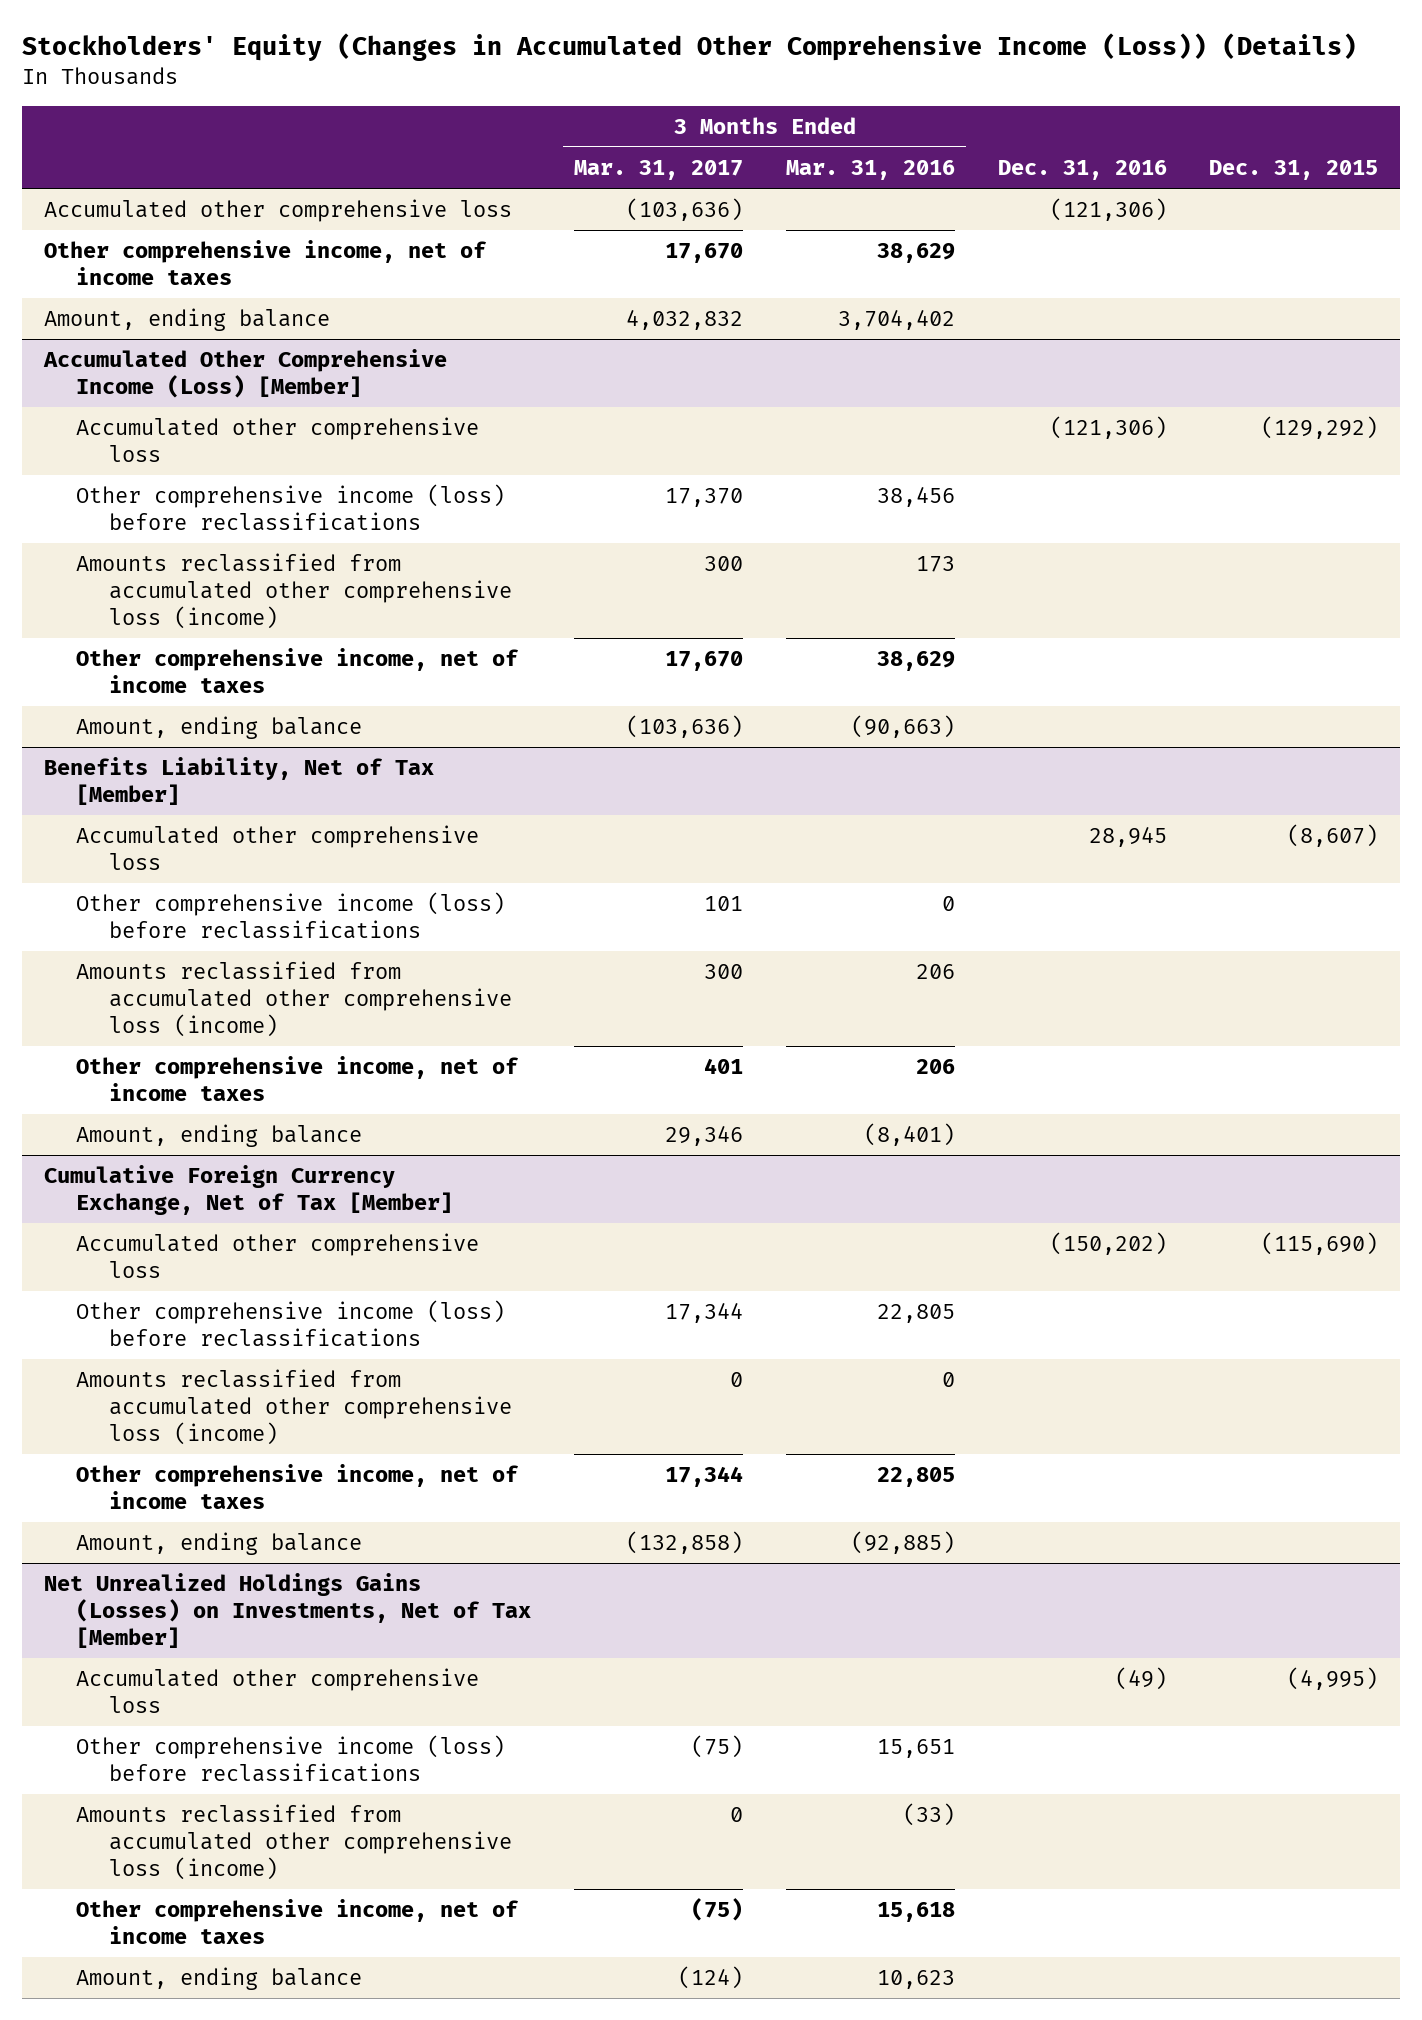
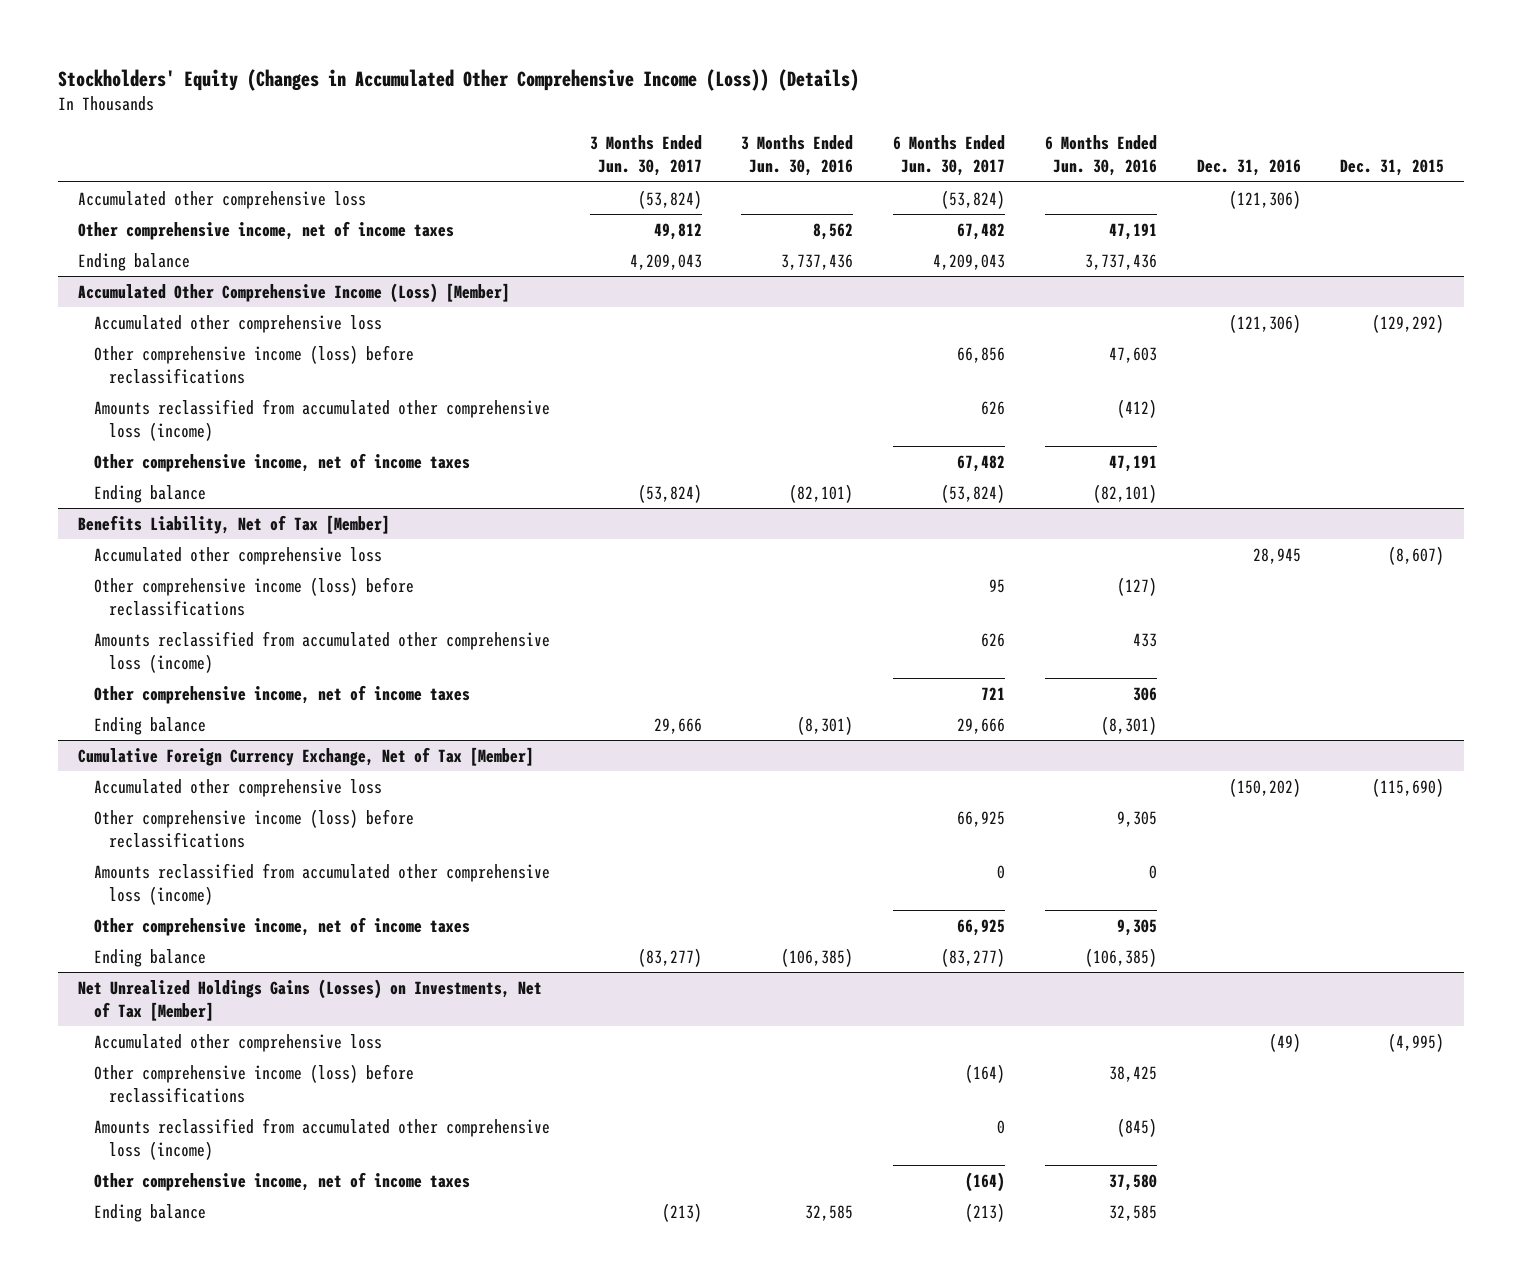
- | 3 Months Ended Mar. 31, 2017 | 3 Months Ended Mar. 31, 2016 | Dec. 31, 2016 | Dec. 31, 2015
+ | 3 Months Ended Jun. 30, 2017 | 3 Months Ended Jun. 30, 2016 | 6 Months Ended Jun. 30, 2017 | 6 Months Ended Jun. 30, 2016 | Dec. 31, 2016 | Dec. 31, 2015
- Amount, ending balance | 4,032,832 | 3,704,402 | |
+ Ending balance | 4,209,043 | 3,737,436 | 4,209,043 | 3,737,436 | |
@ Accumulated Other Comprehensive Income (Loss) [Member]
- Amount, ending balance | (103,636) | (90,663) | |
+ Ending balance | (53,824) | (82,101) | (53,824) | (82,101) | |
@ Benefits Liability, Net of Tax [Member]
- Amount, ending balance | 29,346 | (8,401) | |
+ Ending balance | 29,666 | (8,301) | 29,666 | (8,301) | |
@ Cumulative Foreign Currency Exchange, Net of Tax [Member]
- Amount, ending balance | (132,858) | (92,885) | |
+ Ending balance | (83,277) | (106,385) | (83,277) | (106,385) | |
@ Net Unrealized Holdings Gains (Losses) on Investments, Net of Tax [Member]
- Amount, ending balance | (124) | 10,623 | |
+ Ending balance | (213) | 32,585 | (213) | 32,585 | |

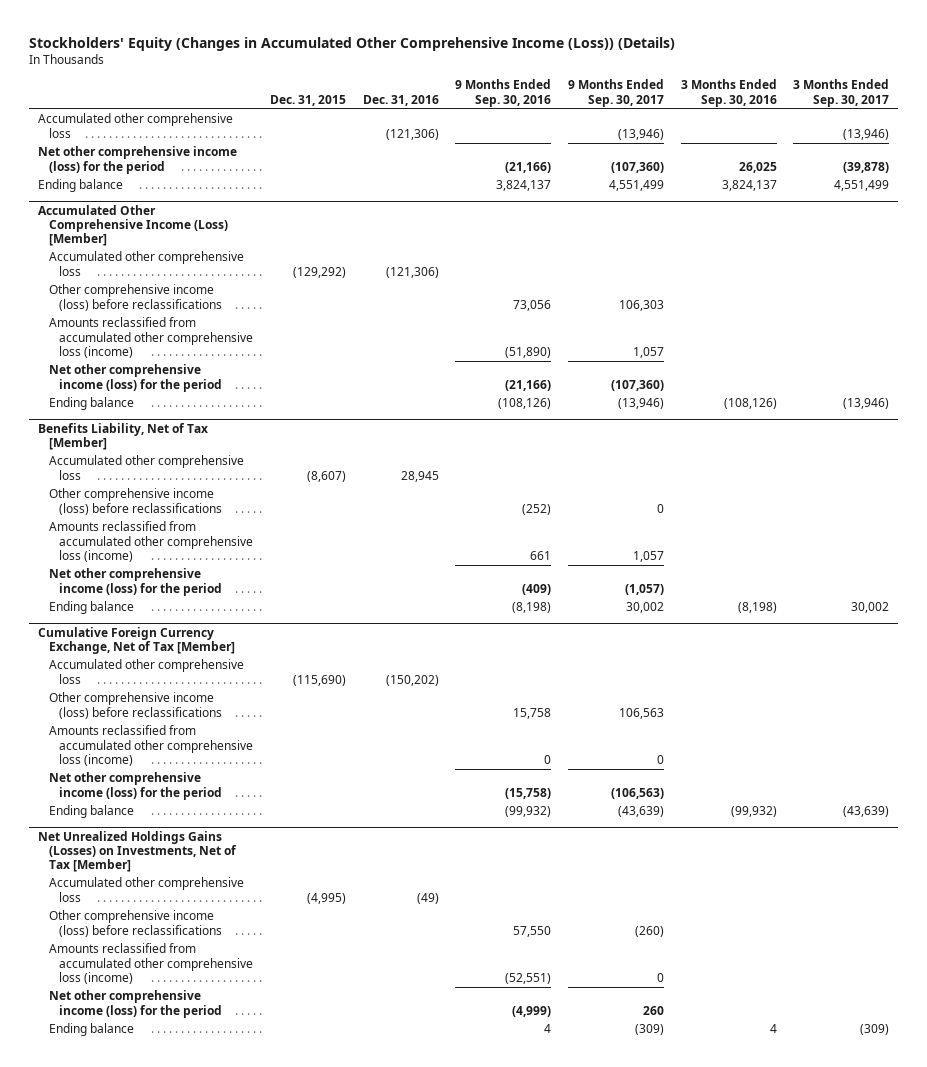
- | 3 Months Ended Jun. 30, 2017 | 3 Months Ended Jun. 30, 2016 | 6 Months Ended Jun. 30, 2017 | 6 Months Ended Jun. 30, 2016 | Dec. 31, 2016 | Dec. 31, 2015
+ | Dec. 31, 2015 | Dec. 31, 2016 | 9 Months Ended Sep. 30, 2016 | 9 Months Ended Sep. 30, 2017 | 3 Months Ended Sep. 30, 2016 | 3 Months Ended Sep. 30, 2017
- Other comprehensive income, net of income taxes | 49,812 | 8,562 | 67,482 | 47,191 | |
+ Net other comprehensive income (loss) for the period | | | (21,166) | (107,360) | 26,025 | (39,878)
@ Accumulated Other Comprehensive Income (Loss) [Member]
- Other comprehensive income, net of income taxes | | | 67,482 | 47,191 | |
+ Net other comprehensive income (loss) for the period | | | (21,166) | (107,360) | |
@ Benefits Liability, Net of Tax [Member]
- Other comprehensive income, net of income taxes | | | 721 | 306 | |
+ Net other comprehensive income (loss) for the period | | | (409) | (1,057) | |
@ Cumulative Foreign Currency Exchange, Net of Tax [Member]
- Other comprehensive income, net of income taxes | | | 66,925 | 9,305 | |
+ Net other comprehensive income (loss) for the period | | | (15,758) | (106,563) | |
@ Net Unrealized Holdings Gains (Losses) on Investments, Net of Tax [Member]
- Other comprehensive income, net of income taxes | | | (164) | 37,580 | |
+ Net other comprehensive income (loss) for the period | | | (4,999) | 260 | |

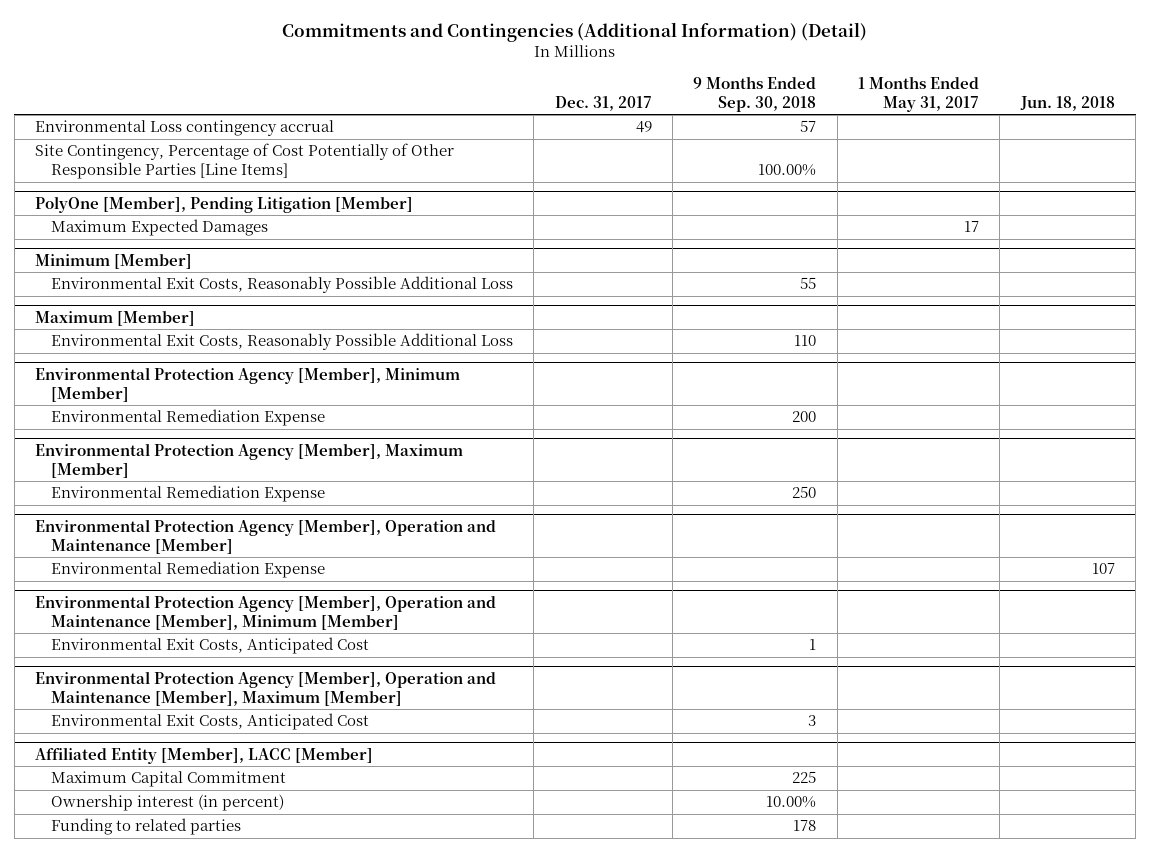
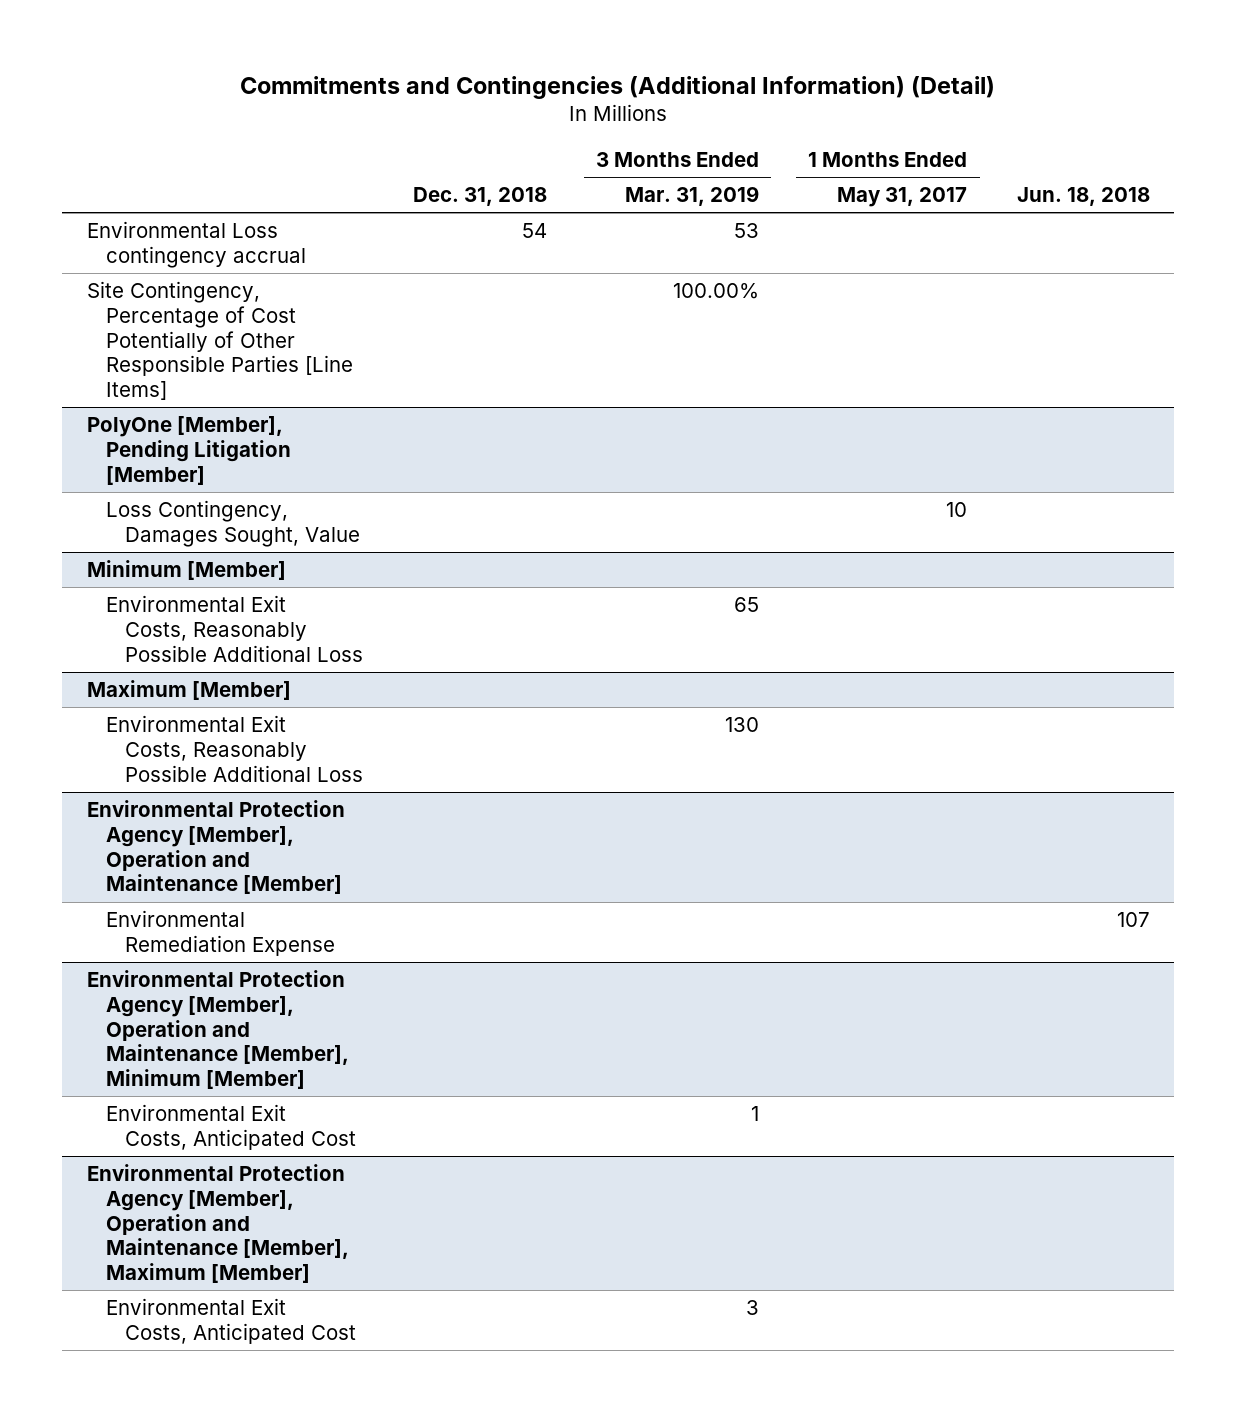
- | Dec. 31, 2017 | 9 Months Ended Sep. 30, 2018 | 1 Months Ended May 31, 2017 | Jun. 18, 2018
+ | Dec. 31, 2018 | 3 Months Ended Mar. 31, 2019 | 1 Months Ended May 31, 2017 | Jun. 18, 2018
@ PolyOne [Member], Pending Litigation [Member]
- Maximum Expected Damages | | | 17 |
+ Loss Contingency, Damages Sought, Value | | | 10 |
- Environmental Protection Agency [Member], Minimum [Member]
- Environmental Remediation Expense | | 200 | |
- Environmental Protection Agency [Member], Maximum [Member]
- Environmental Remediation Expense | | 250 | |
- Affiliated Entity [Member], LACC [Member]
- Maximum Capital Commitment | | 225 | |
- Ownership interest (in percent) | | 10.00% | |
- Funding to related parties | | 178 | |

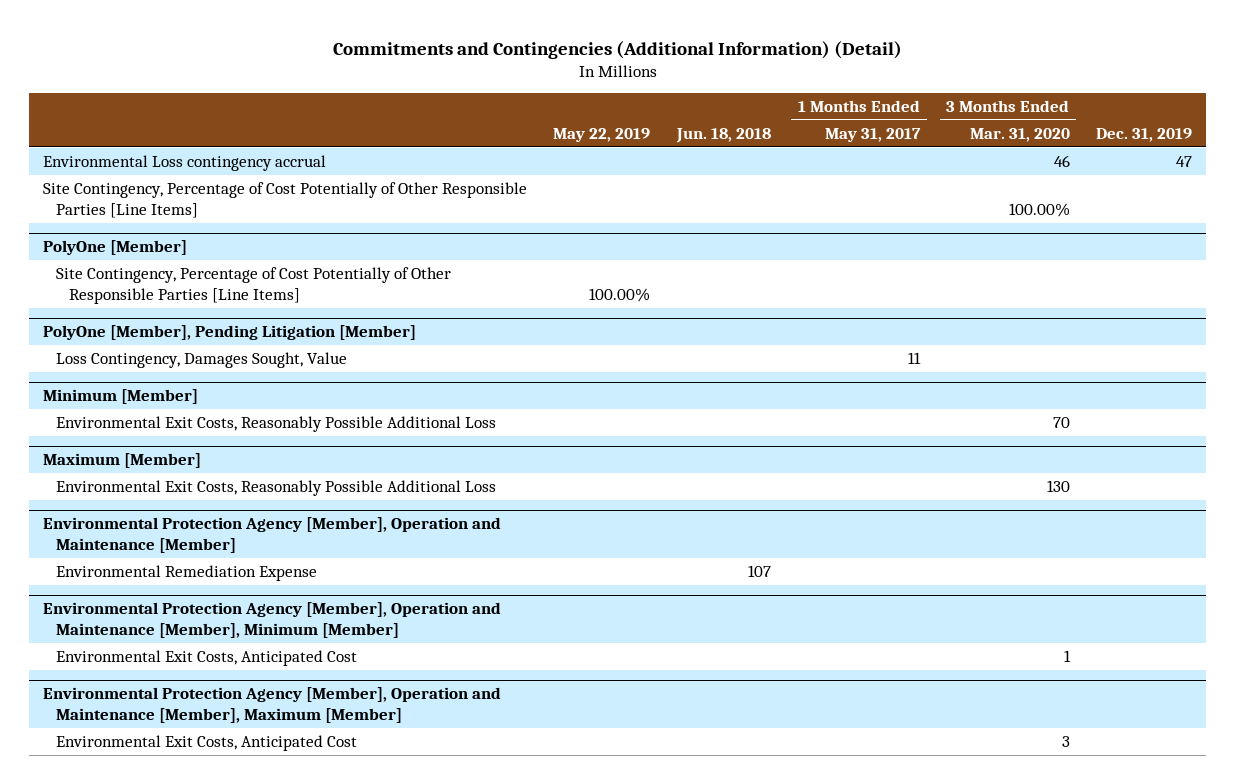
- | Dec. 31, 2018 | 3 Months Ended Mar. 31, 2019 | 1 Months Ended May 31, 2017 | Jun. 18, 2018
+ | May 22, 2019 | Jun. 18, 2018 | 1 Months Ended May 31, 2017 | 3 Months Ended Mar. 31, 2020 | Dec. 31, 2019
+ PolyOne [Member]
+ Site Contingency, Percentage of Cost Potentially of Other Responsible Parties [Line Items] | 100.00% | | | |
@ PolyOne [Member], Pending Litigation [Member]
- Loss Contingency, Damages Sought, Value | | | 10 |
+ Loss Contingency, Damages Sought, Value | | | 11 | |

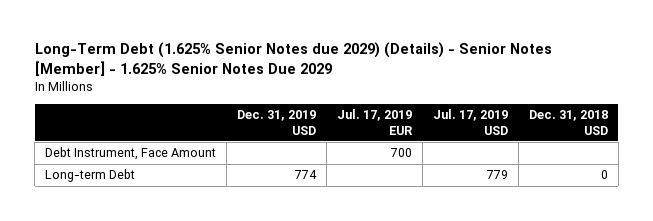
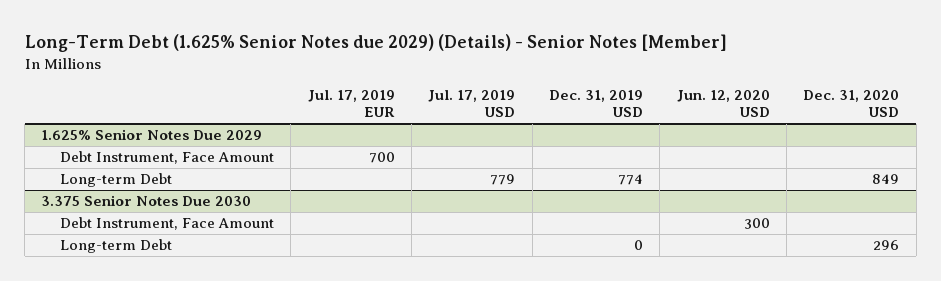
- Long-Term Debt (1.625% Senior Notes due 2029) (Details) - Senior Notes [Member] - 1.625% Senior Notes Due 2029
+ Long-Term Debt (1.625% Senior Notes due 2029) (Details) - Senior Notes [Member]
- | Dec. 31, 2019 USD | Jul. 17, 2019 EUR | Jul. 17, 2019 USD | Dec. 31, 2018 USD
+ | Jul. 17, 2019 EUR | Jul. 17, 2019 USD | Dec. 31, 2019 USD | Jun. 12, 2020 USD | Dec. 31, 2020 USD
+ 1.625% Senior Notes Due 2029
+ 3.375 Senior Notes Due 2030
+ Debt Instrument, Face Amount | | | | 300 |
+ Long-term Debt | | | 0 | | 296

